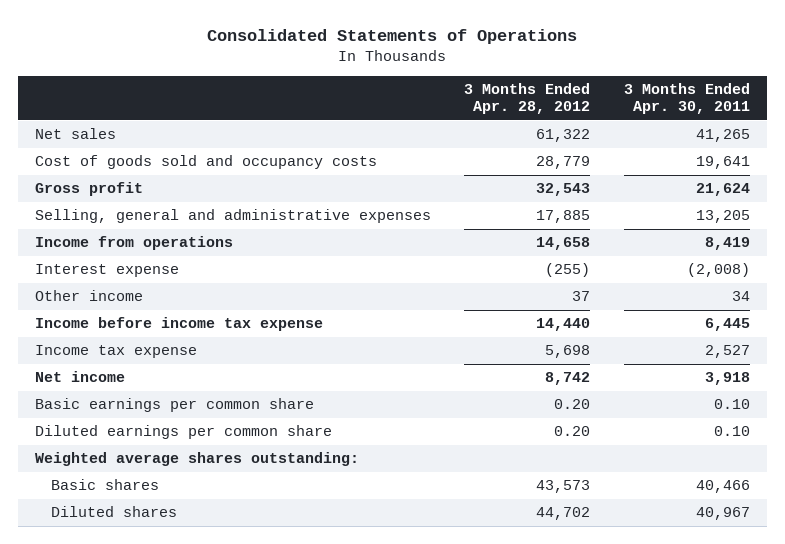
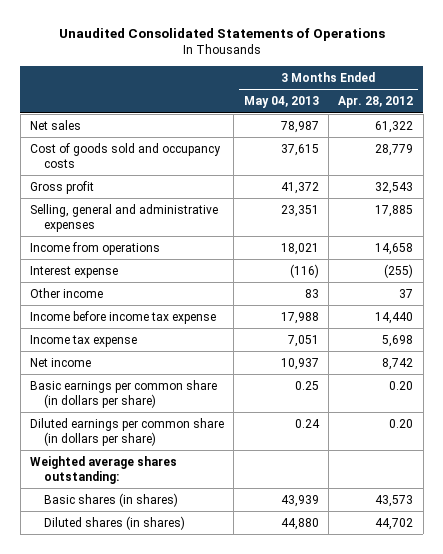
- Consolidated Statements of Operations
+ Unaudited Consolidated Statements of Operations
- | 3 Months Ended Apr. 28, 2012 | 3 Months Ended Apr. 30, 2011
+ | 3 Months Ended May 04, 2013 | 3 Months Ended Apr. 28, 2012
- Basic earnings per common share | 0.20 | 0.10
- Diluted earnings per common share | 0.20 | 0.10
+ Basic earnings per common share (in dollars per share) | 0.25 | 0.20
+ Diluted earnings per common share (in dollars per share) | 0.24 | 0.20
- Basic shares | 43,573 | 40,466
- Diluted shares | 44,702 | 40,967
+ Basic shares (in shares) | 43,939 | 43,573
+ Diluted shares (in shares) | 44,880 | 44,702

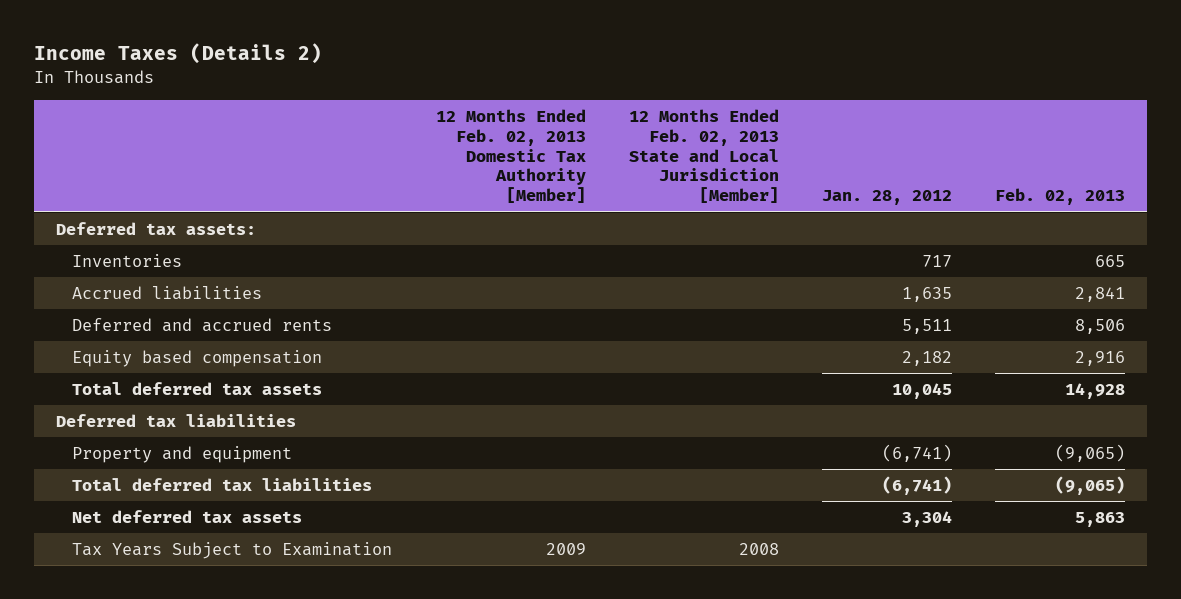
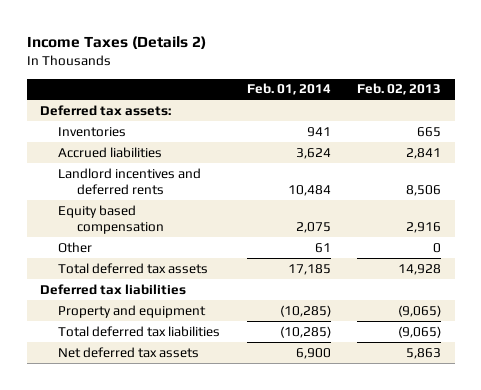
- | 12 Months Ended Feb. 02, 2013 Domestic Tax Authority [Member] | 12 Months Ended Feb. 02, 2013 State and Local Jurisdiction [Member] | Jan. 28, 2012 | Feb. 02, 2013
+ | Feb. 01, 2014 | Feb. 02, 2013
- Deferred and accrued rents | | | 5,511 | 8,506
+ Landlord incentives and deferred rents | 10,484 | 8,506
+ Other | 61 | 0
- Tax Years Subject to Examination | 2009 | 2008 | |

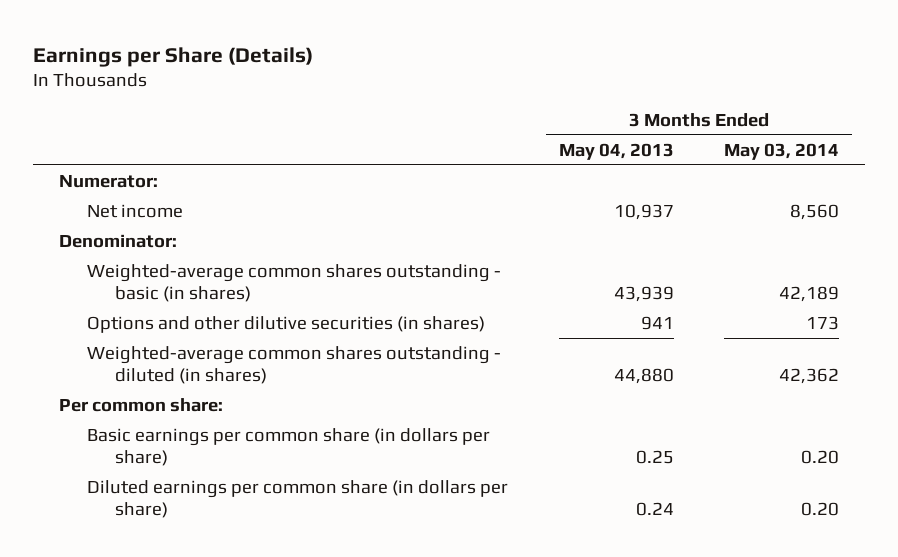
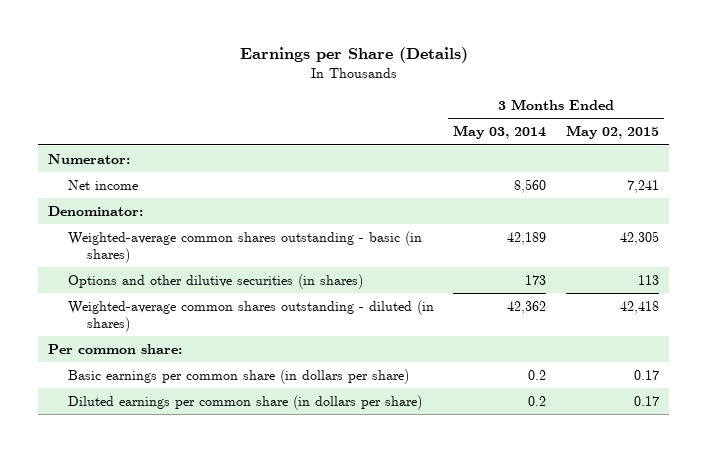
- | 3 Months Ended May 04, 2013 | 3 Months Ended May 03, 2014
+ | 3 Months Ended May 03, 2014 | 3 Months Ended May 02, 2015
- Basic earnings per common share (in dollars per share) | 0.25 | 0.20
- Diluted earnings per common share (in dollars per share) | 0.24 | 0.20
+ Basic earnings per common share (in dollars per share) | 0.2 | 0.17
+ Diluted earnings per common share (in dollars per share) | 0.2 | 0.17

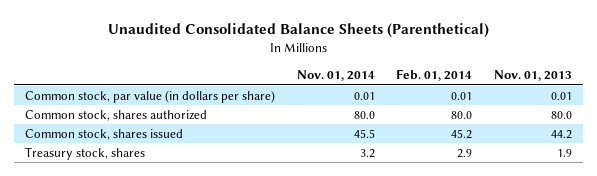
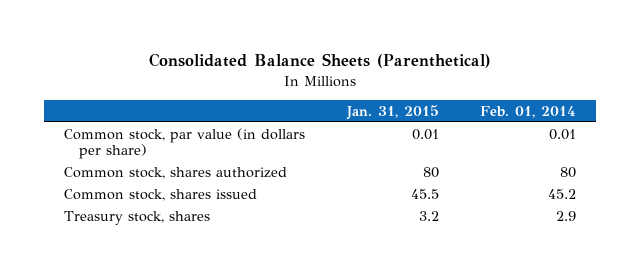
- Unaudited Consolidated Balance Sheets (Parenthetical)
+ Consolidated Balance Sheets (Parenthetical)
- | Nov. 01, 2014 | Feb. 01, 2014 | Nov. 01, 2013
+ | Jan. 31, 2015 | Feb. 01, 2014
- Common stock, shares authorized | 80.0 | 80.0 | 80.0
+ Common stock, shares authorized | 80 | 80

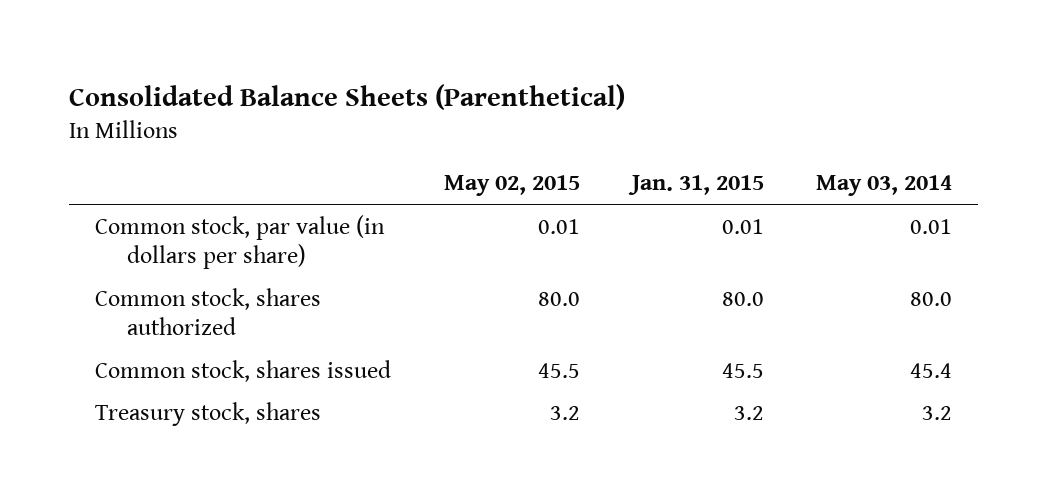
- | Jan. 31, 2015 | Feb. 01, 2014
+ | May 02, 2015 | Jan. 31, 2015 | May 03, 2014
- Common stock, shares authorized | 80 | 80
+ Common stock, shares authorized | 80.0 | 80.0 | 80.0

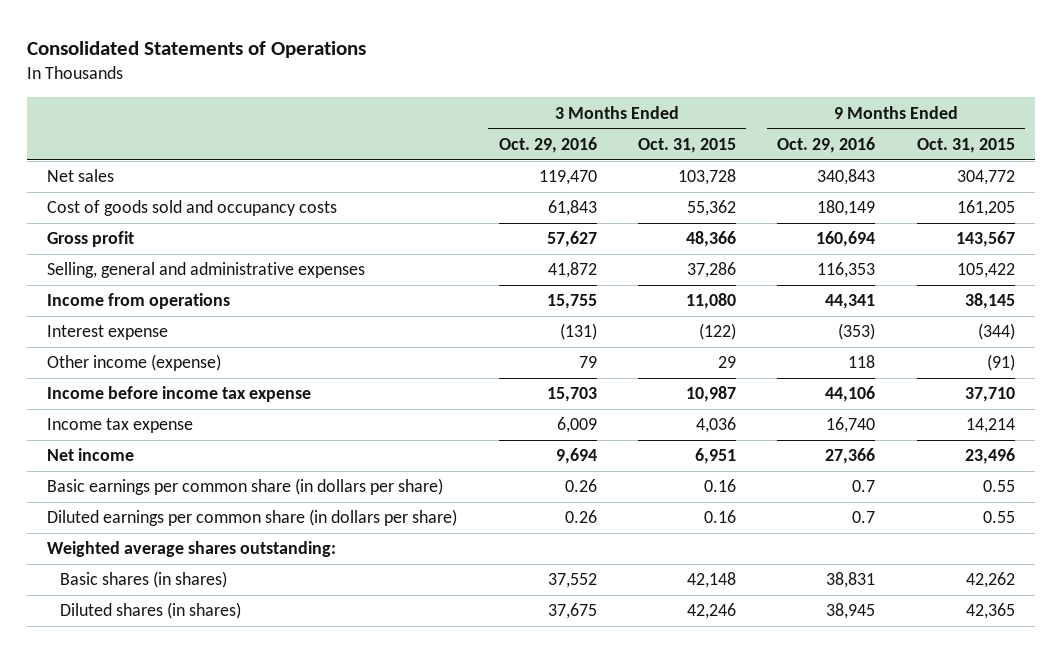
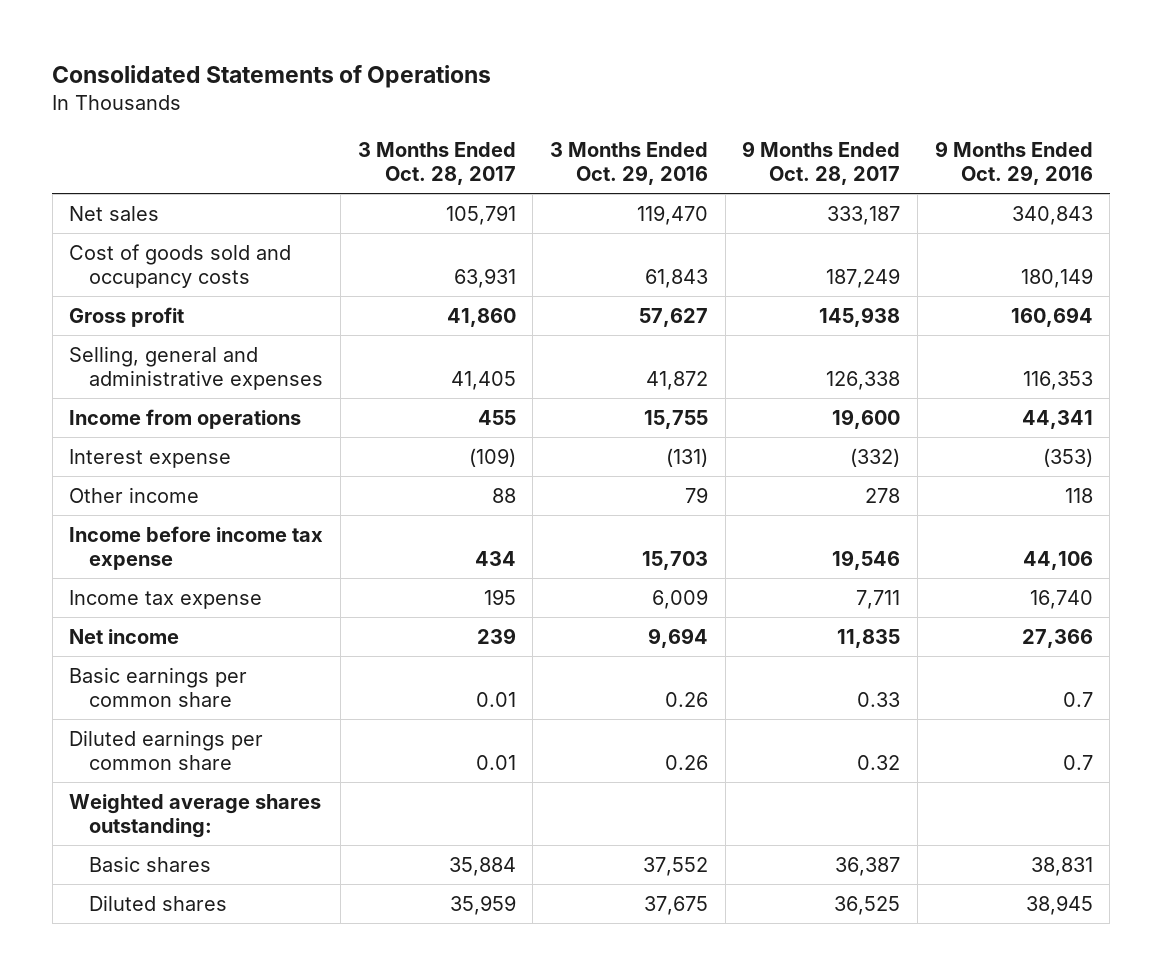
- | 3 Months Ended Oct. 29, 2016 | 3 Months Ended Oct. 31, 2015 | 9 Months Ended Oct. 29, 2016 | 9 Months Ended Oct. 31, 2015
+ | 3 Months Ended Oct. 28, 2017 | 3 Months Ended Oct. 29, 2016 | 9 Months Ended Oct. 28, 2017 | 9 Months Ended Oct. 29, 2016
- Other income (expense) | 79 | 29 | 118 | (91)
+ Other income | 88 | 79 | 278 | 118
- Basic earnings per common share (in dollars per share) | 0.26 | 0.16 | 0.7 | 0.55
- Diluted earnings per common share (in dollars per share) | 0.26 | 0.16 | 0.7 | 0.55
+ Basic earnings per common share | 0.01 | 0.26 | 0.33 | 0.7
+ Diluted earnings per common share | 0.01 | 0.26 | 0.32 | 0.7
- Basic shares (in shares) | 37,552 | 42,148 | 38,831 | 42,262
- Diluted shares (in shares) | 37,675 | 42,246 | 38,945 | 42,365
+ Basic shares | 35,884 | 37,552 | 36,387 | 38,831
+ Diluted shares | 35,959 | 37,675 | 36,525 | 38,945

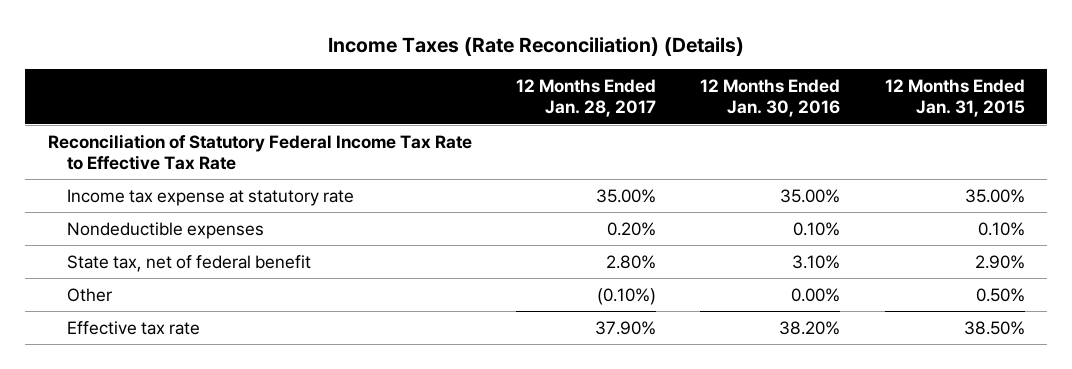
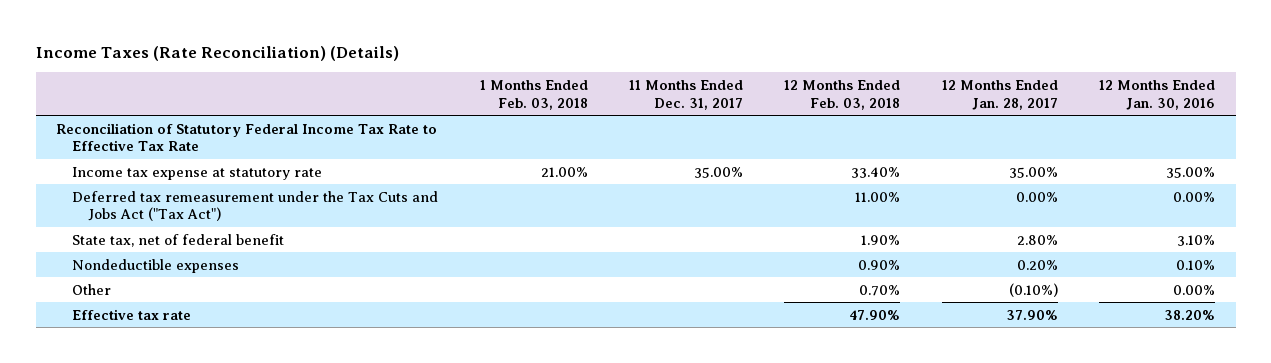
- | 12 Months Ended Jan. 28, 2017 | 12 Months Ended Jan. 30, 2016 | 12 Months Ended Jan. 31, 2015
+ | 1 Months Ended Feb. 03, 2018 | 11 Months Ended Dec. 31, 2017 | 12 Months Ended Feb. 03, 2018 | 12 Months Ended Jan. 28, 2017 | 12 Months Ended Jan. 30, 2016
+ Deferred tax remeasurement under the Tax Cuts and Jobs Act ("Tax Act") | | | 11.00% | 0.00% | 0.00%
moved down: Nondeductible expenses | | | 0.90% | 0.20% | 0.10%

